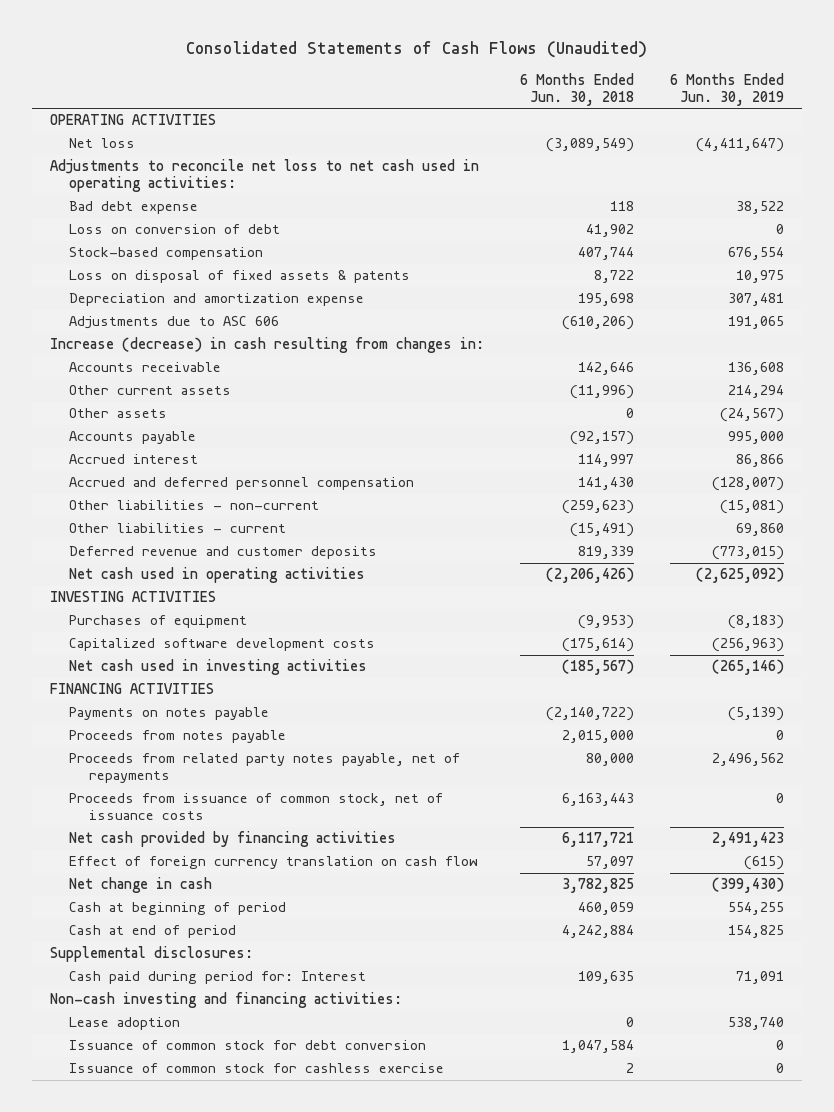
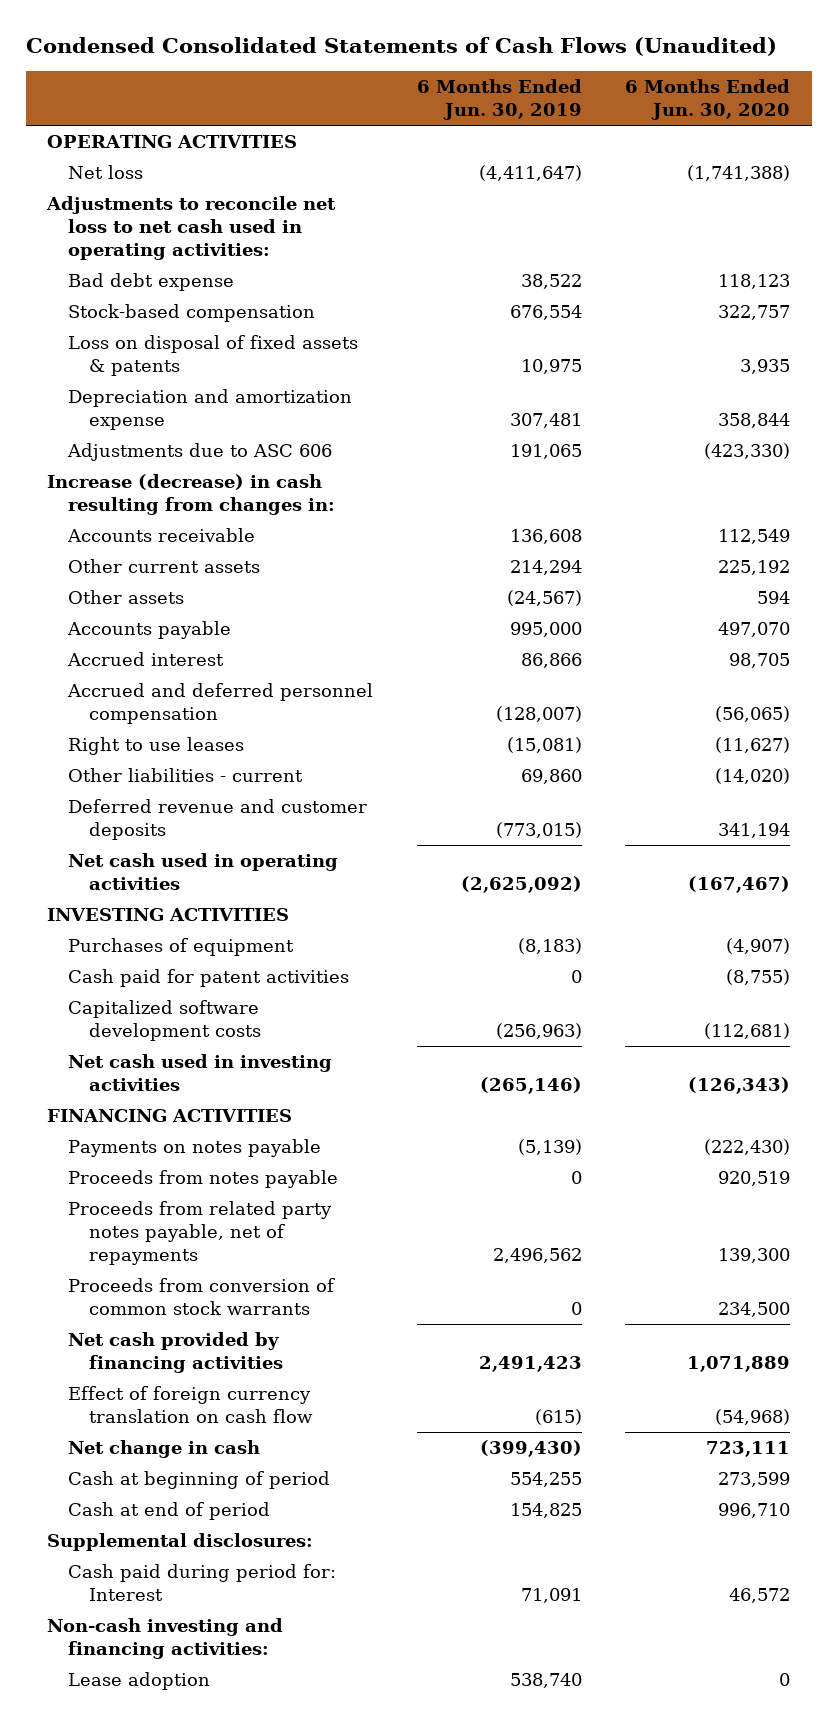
- Consolidated Statements of Cash Flows (Unaudited)
+ Condensed Consolidated Statements of Cash Flows (Unaudited)
- | 6 Months Ended Jun. 30, 2018 | 6 Months Ended Jun. 30, 2019
+ | 6 Months Ended Jun. 30, 2019 | 6 Months Ended Jun. 30, 2020
- Loss on conversion of debt | 41,902 | 0
- Other liabilities - non-current | (259,623) | (15,081)
+ Right to use leases | (15,081) | (11,627)
+ Cash paid for patent activities | 0 | (8,755)
- Proceeds from issuance of common stock, net of issuance costs | 6,163,443 | 0
+ Proceeds from conversion of common stock warrants | 0 | 234,500
- Issuance of common stock for debt conversion | 1,047,584 | 0
- Issuance of common stock for cashless exercise | 2 | 0

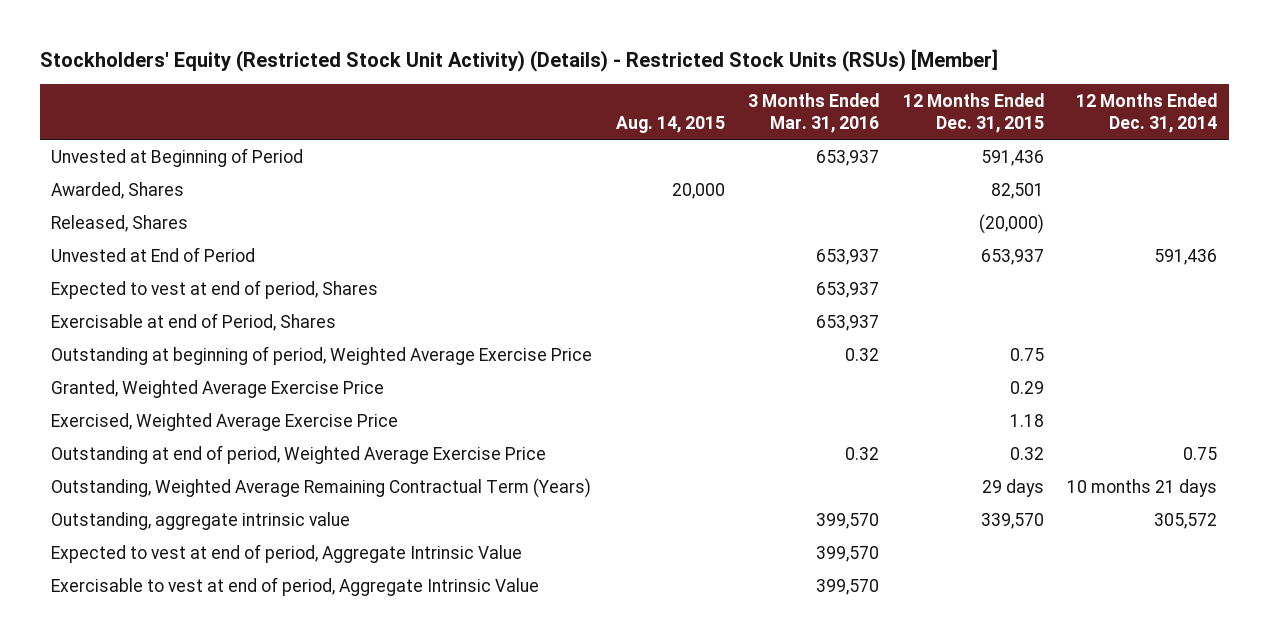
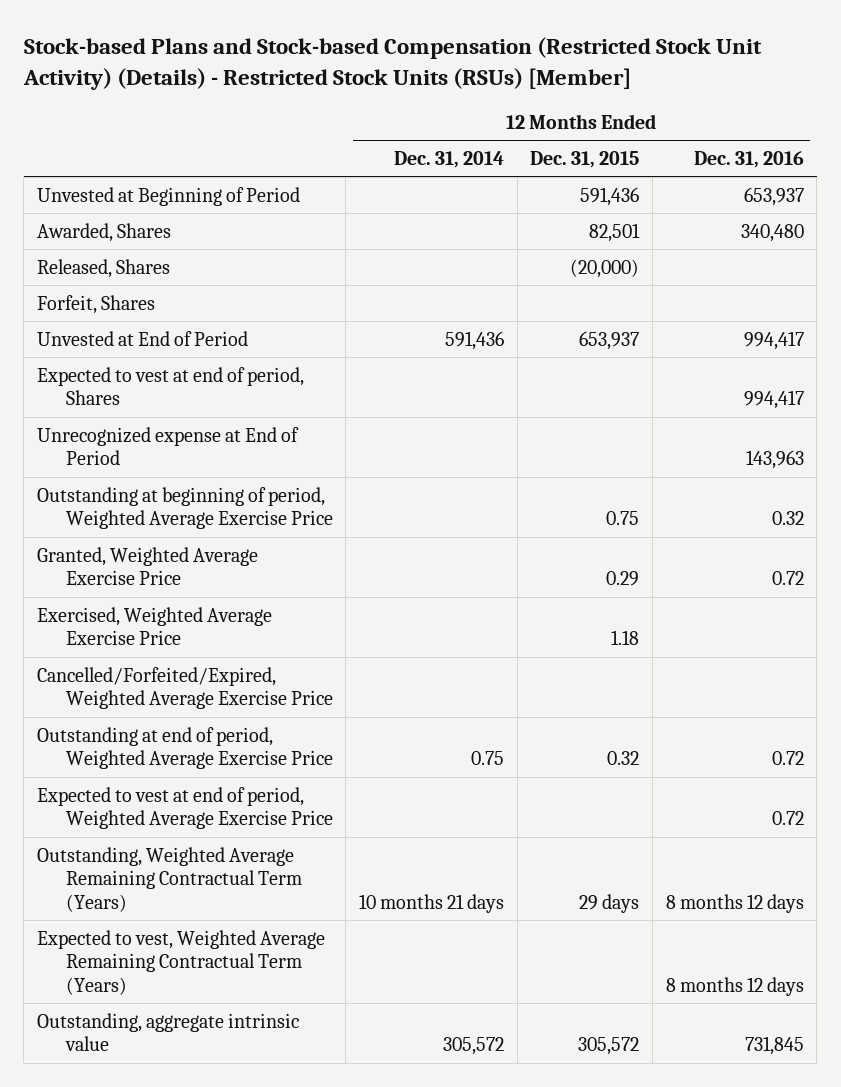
- Stockholders' Equity (Restricted Stock Unit Activity) (Details) - Restricted Stock Units (RSUs) [Member]
+ Stock-based Plans and Stock-based Compensation (Restricted Stock Unit Activity) (Details) - Restricted Stock Units (RSUs) [Member]
- | Aug. 14, 2015 | 3 Months Ended Mar. 31, 2016 | 12 Months Ended Dec. 31, 2015 | 12 Months Ended Dec. 31, 2014
+ | 12 Months Ended Dec. 31, 2014 | 12 Months Ended Dec. 31, 2015 | 12 Months Ended Dec. 31, 2016
+ Forfeit, Shares
- Exercisable at end of Period, Shares | | 653,937 | |
+ Unrecognized expense at End of Period | | | 143,963
+ Cancelled/Forfeited/Expired, Weighted Average Exercise Price
+ Expected to vest at end of period, Weighted Average Exercise Price | | | 0.72
- Outstanding, aggregate intrinsic value | | 399,570 | 339,570 | 305,572
- Expected to vest at end of period, Aggregate Intrinsic Value | | 399,570 | |
- Exercisable to vest at end of period, Aggregate Intrinsic Value | | 399,570 | |
+ Expected to vest, Weighted Average Remaining Contractual Term (Years) | | | 8 months 12 days
+ Outstanding, aggregate intrinsic value | 305,572 | 305,572 | 731,845

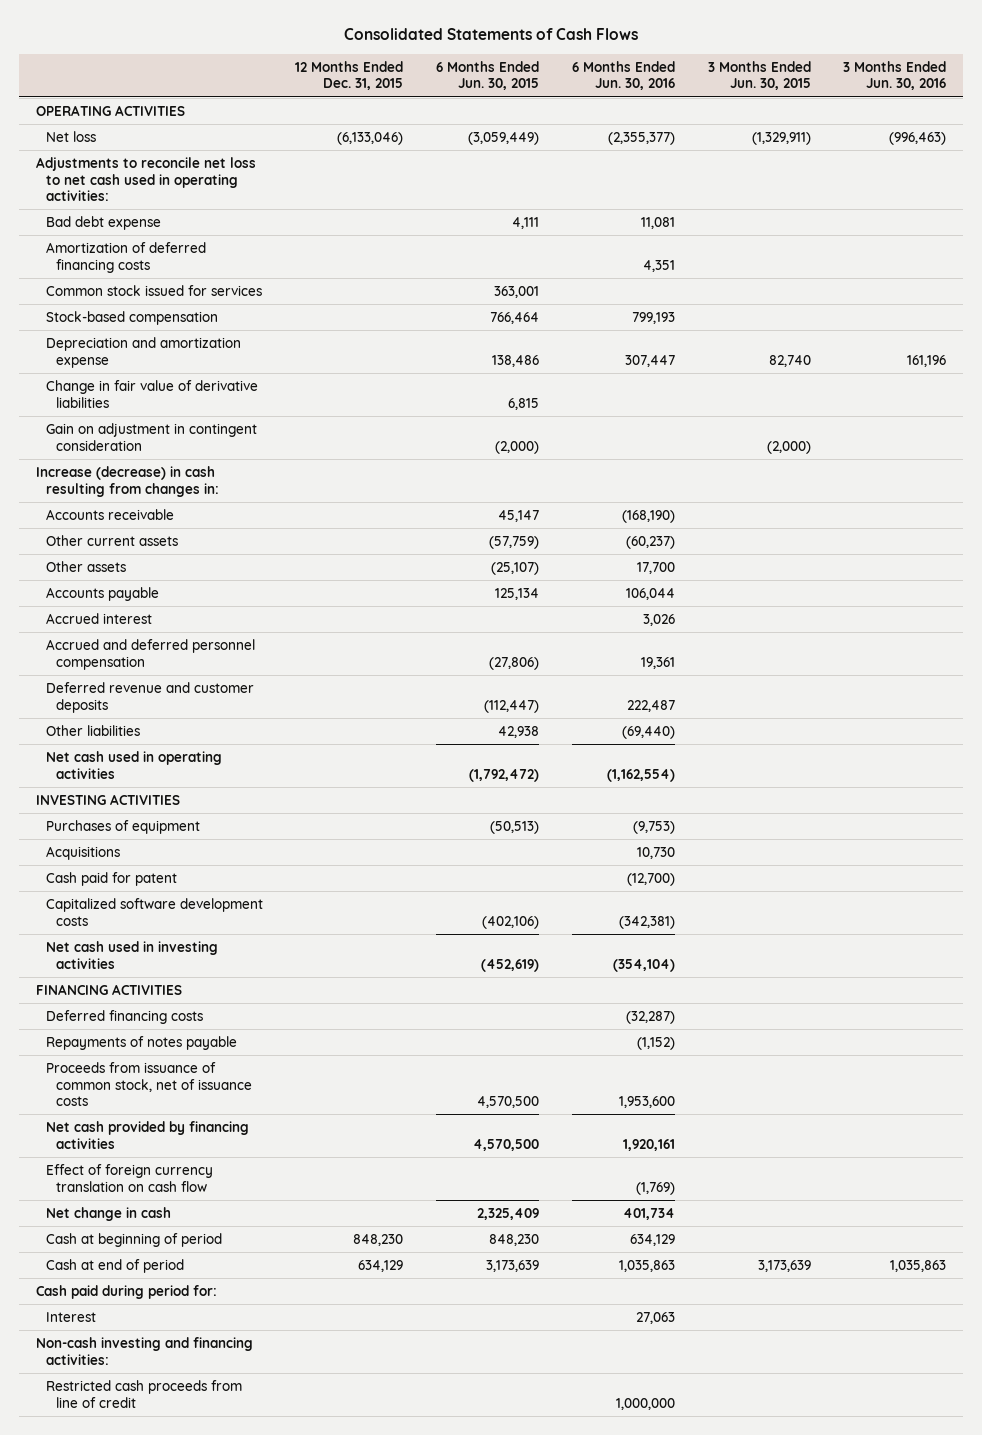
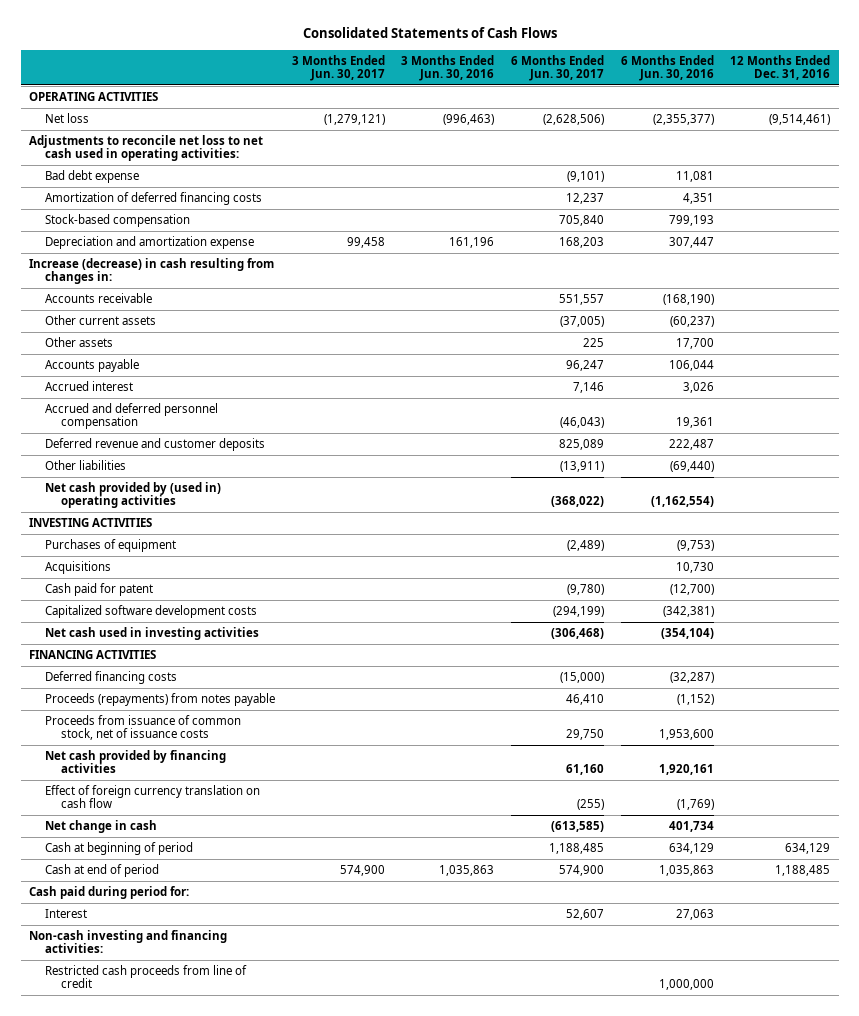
- | 12 Months Ended Dec. 31, 2015 | 6 Months Ended Jun. 30, 2015 | 6 Months Ended Jun. 30, 2016 | 3 Months Ended Jun. 30, 2015 | 3 Months Ended Jun. 30, 2016
+ | 3 Months Ended Jun. 30, 2017 | 3 Months Ended Jun. 30, 2016 | 6 Months Ended Jun. 30, 2017 | 6 Months Ended Jun. 30, 2016 | 12 Months Ended Dec. 31, 2016
- Common stock issued for services | | 363,001 | | |
- Change in fair value of derivative liabilities | | 6,815 | | |
- Gain on adjustment in contingent consideration | | (2,000) | | (2,000) |
- Net cash used in operating activities | | (1,792,472) | (1,162,554) | |
+ Net cash provided by (used in) operating activities | | | (368,022) | (1,162,554) |
- Repayments of notes payable | | | (1,152) | |
+ Proceeds (repayments) from notes payable | | | 46,410 | (1,152) |

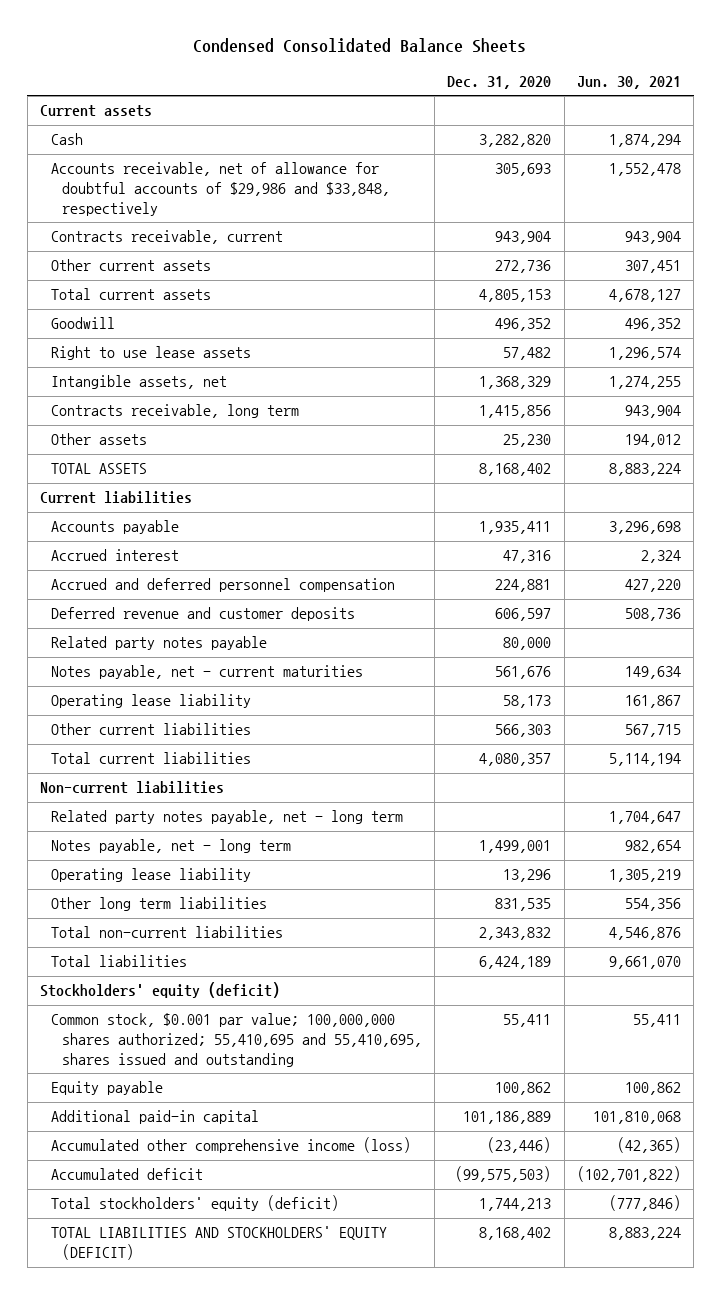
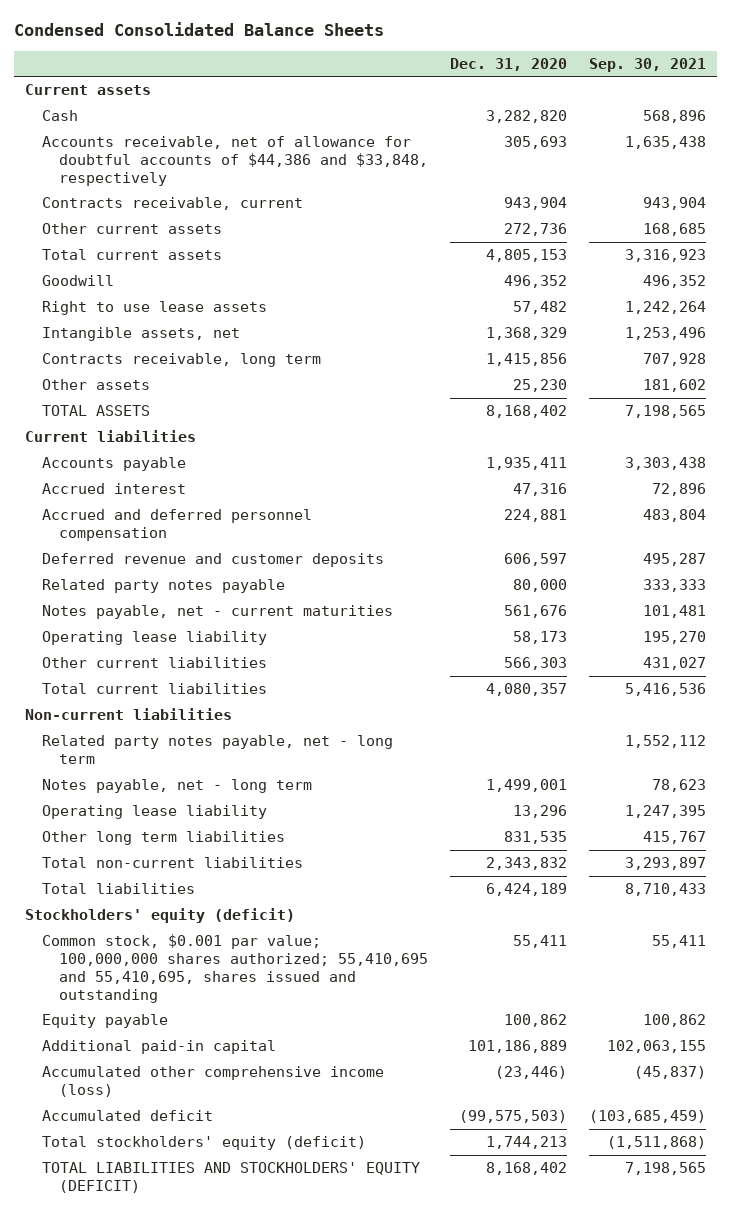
- | Dec. 31, 2020 | Jun. 30, 2021
+ | Dec. 31, 2020 | Sep. 30, 2021
- Accounts receivable, net of allowance for doubtful accounts of $29,986 and $33,848, respectively | 305,693 | 1,552,478
+ Accounts receivable, net of allowance for doubtful accounts of $44,386 and $33,848, respectively | 305,693 | 1,635,438

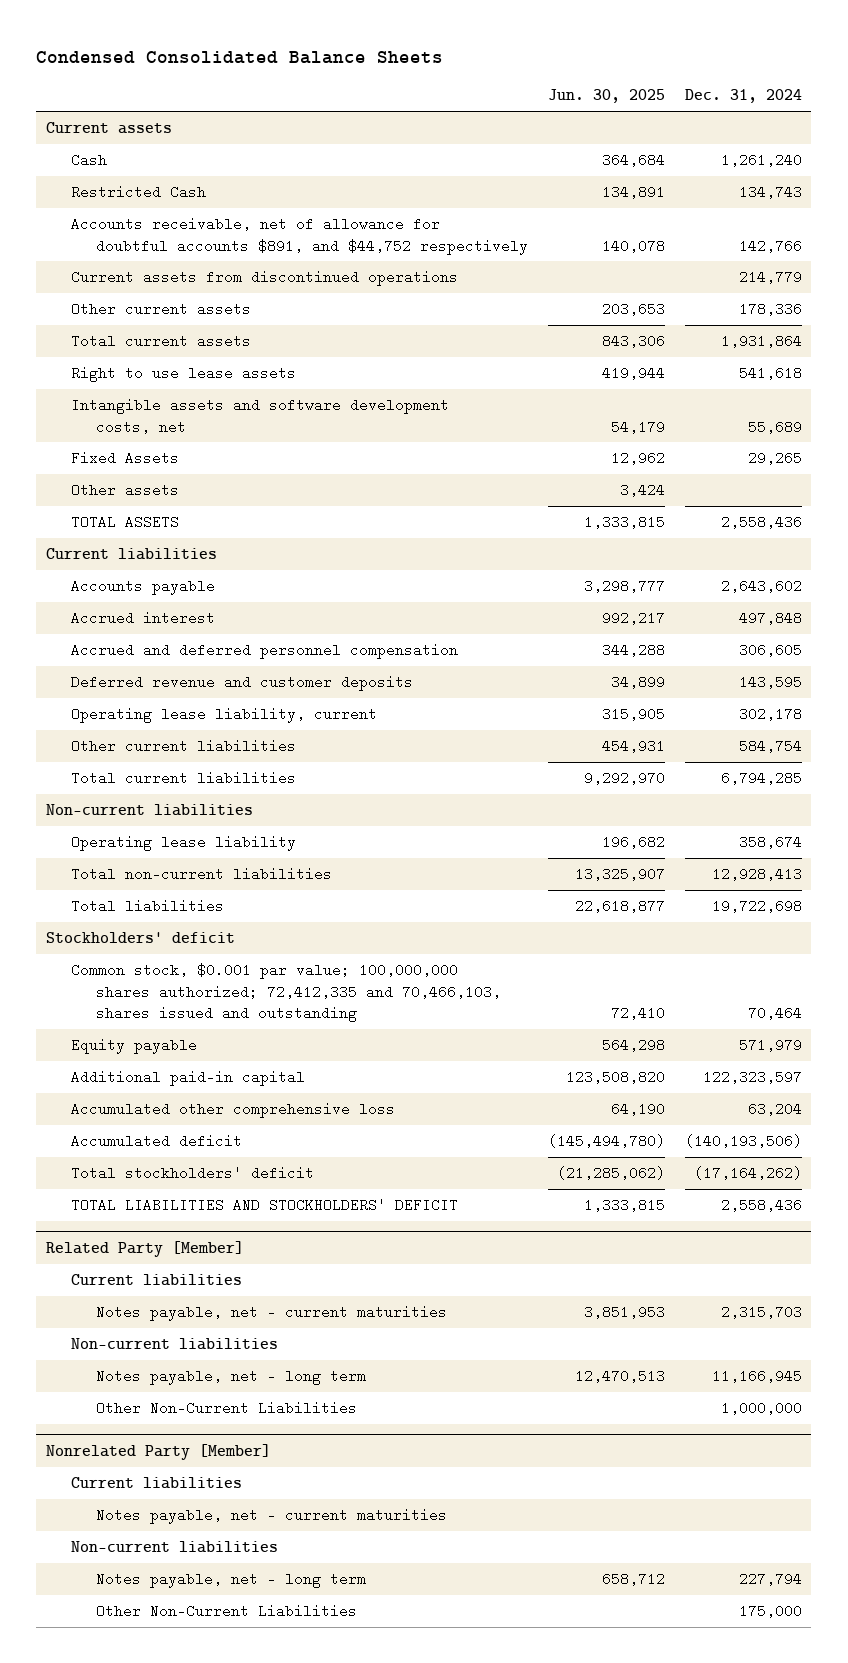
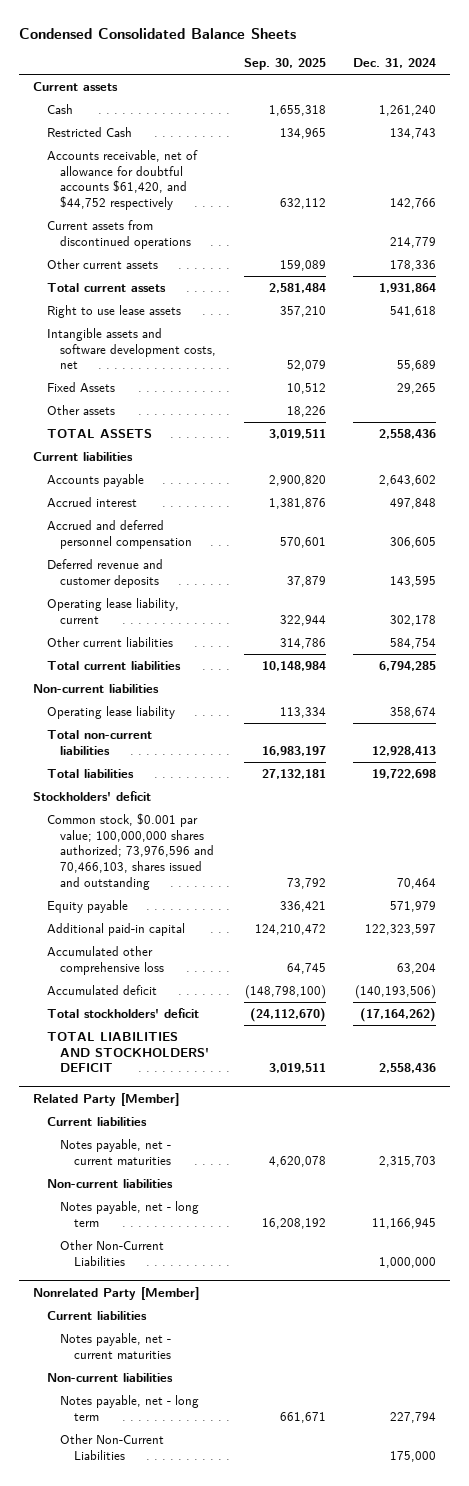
- | Jun. 30, 2025 | Dec. 31, 2024
+ | Sep. 30, 2025 | Dec. 31, 2024
- Accounts receivable, net of allowance for doubtful accounts $891, and $44,752 respectively | 140,078 | 142,766
+ Accounts receivable, net of allowance for doubtful accounts $61,420, and $44,752 respectively | 632,112 | 142,766
- Common stock, $0.001 par value; 100,000,000 shares authorized; 72,412,335 and 70,466,103, shares issued and outstanding | 72,410 | 70,464
+ Common stock, $0.001 par value; 100,000,000 shares authorized; 73,976,596 and 70,466,103, shares issued and outstanding | 73,792 | 70,464

